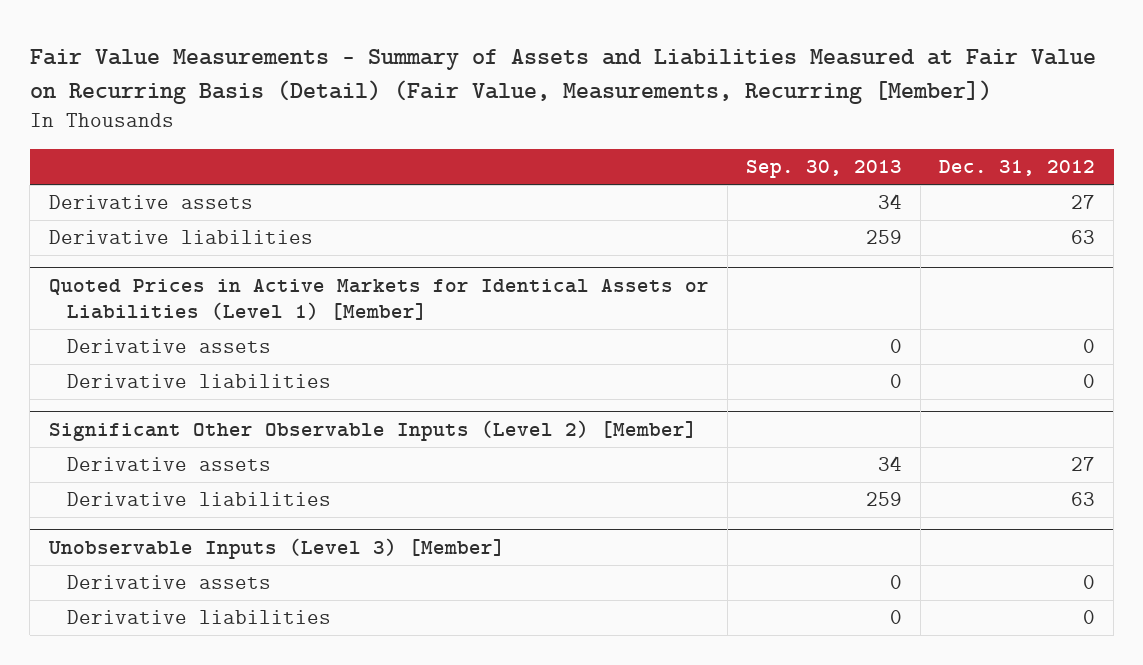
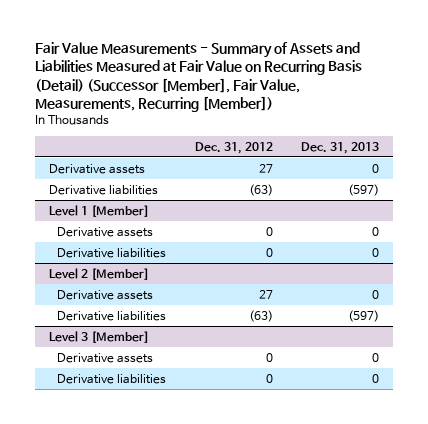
- Fair Value Measurements - Summary of Assets and Liabilities Measured at Fair Value on Recurring Basis (Detail) (Fair Value, Measurements, Recurring [Member])
+ Fair Value Measurements - Summary of Assets and Liabilities Measured at Fair Value on Recurring Basis (Detail) (Successor [Member], Fair Value, Measurements, Recurring [Member])
- | Sep. 30, 2013 | Dec. 31, 2012
+ | Dec. 31, 2012 | Dec. 31, 2013
- Derivative liabilities | 259 | 63
- Quoted Prices in Active Markets for Identical Assets or Liabilities (Level 1) [Member]
+ Derivative liabilities | (63) | (597)
+ Level 1 [Member]
- Significant Other Observable Inputs (Level 2) [Member]
+ Level 2 [Member]
- Derivative liabilities | 259 | 63
- Unobservable Inputs (Level 3) [Member]
+ Derivative liabilities | (63) | (597)
+ Level 3 [Member]

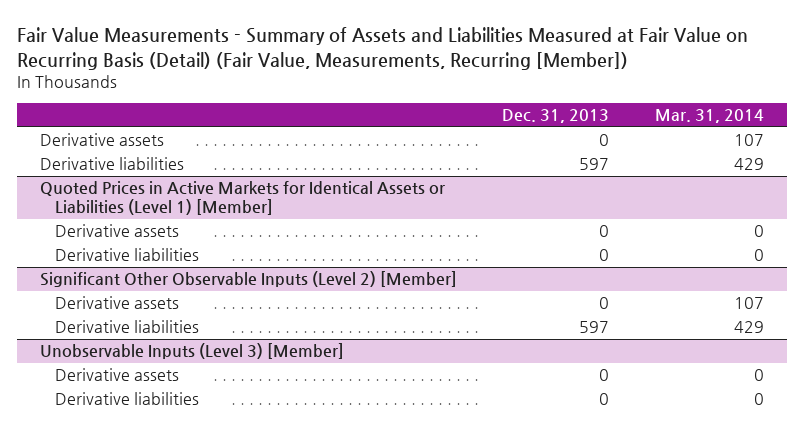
- Fair Value Measurements - Summary of Assets and Liabilities Measured at Fair Value on Recurring Basis (Detail) (Successor [Member], Fair Value, Measurements, Recurring [Member])
+ Fair Value Measurements - Summary of Assets and Liabilities Measured at Fair Value on Recurring Basis (Detail) (Fair Value, Measurements, Recurring [Member])
- | Dec. 31, 2012 | Dec. 31, 2013
+ | Dec. 31, 2013 | Mar. 31, 2014
- Derivative liabilities | (63) | (597)
- Level 1 [Member]
+ Derivative liabilities | 597 | 429
+ Quoted Prices in Active Markets for Identical Assets or Liabilities (Level 1) [Member]
- Level 2 [Member]
+ Significant Other Observable Inputs (Level 2) [Member]
- Derivative liabilities | (63) | (597)
- Level 3 [Member]
+ Derivative liabilities | 597 | 429
+ Unobservable Inputs (Level 3) [Member]

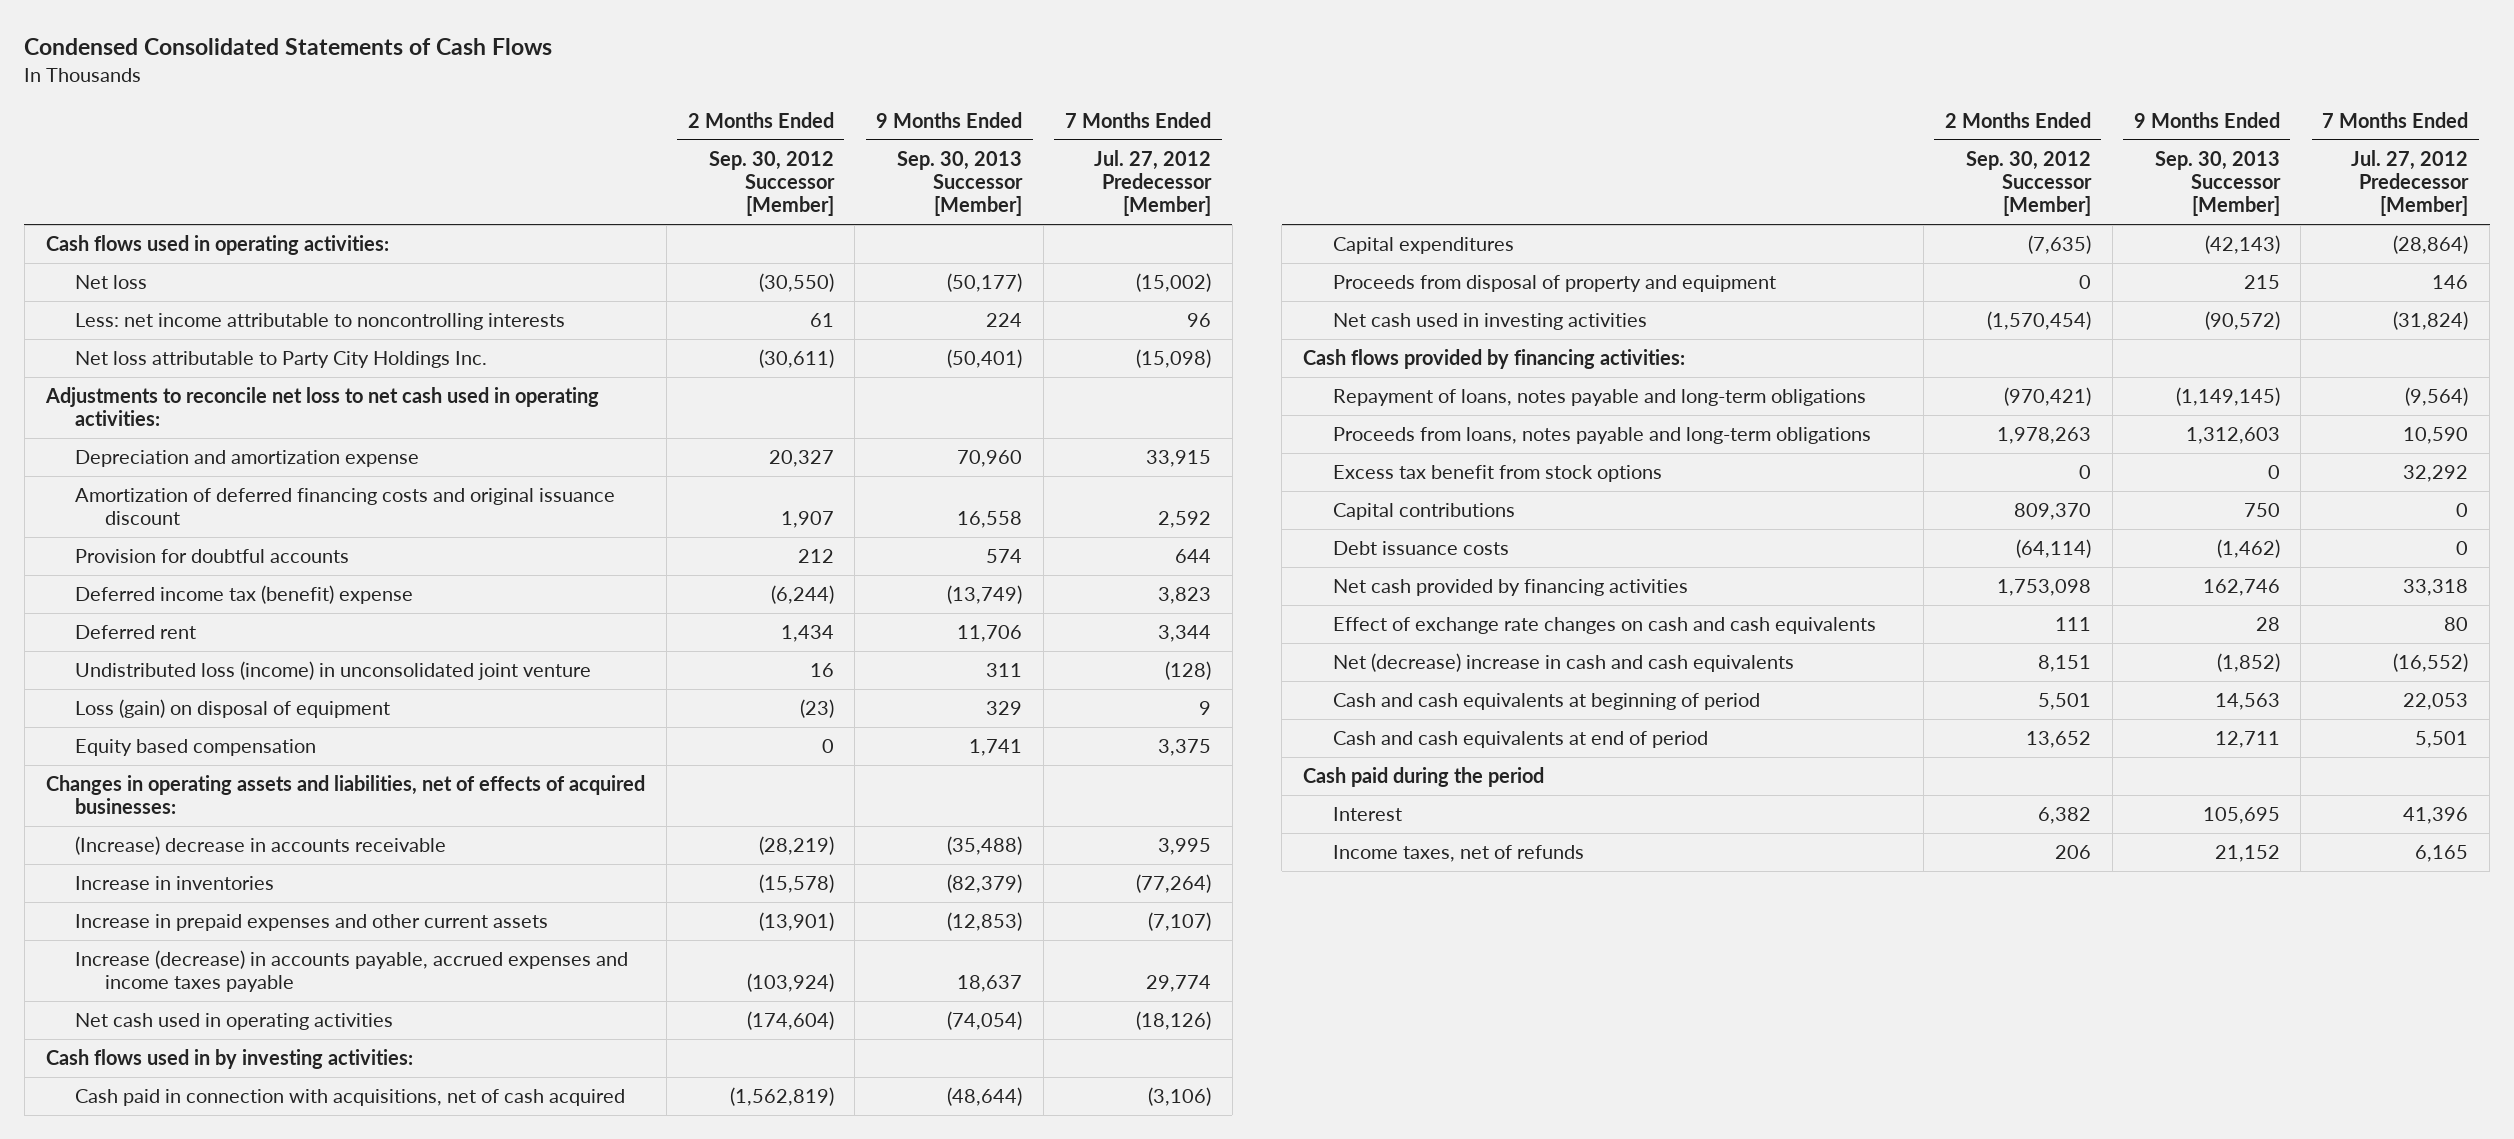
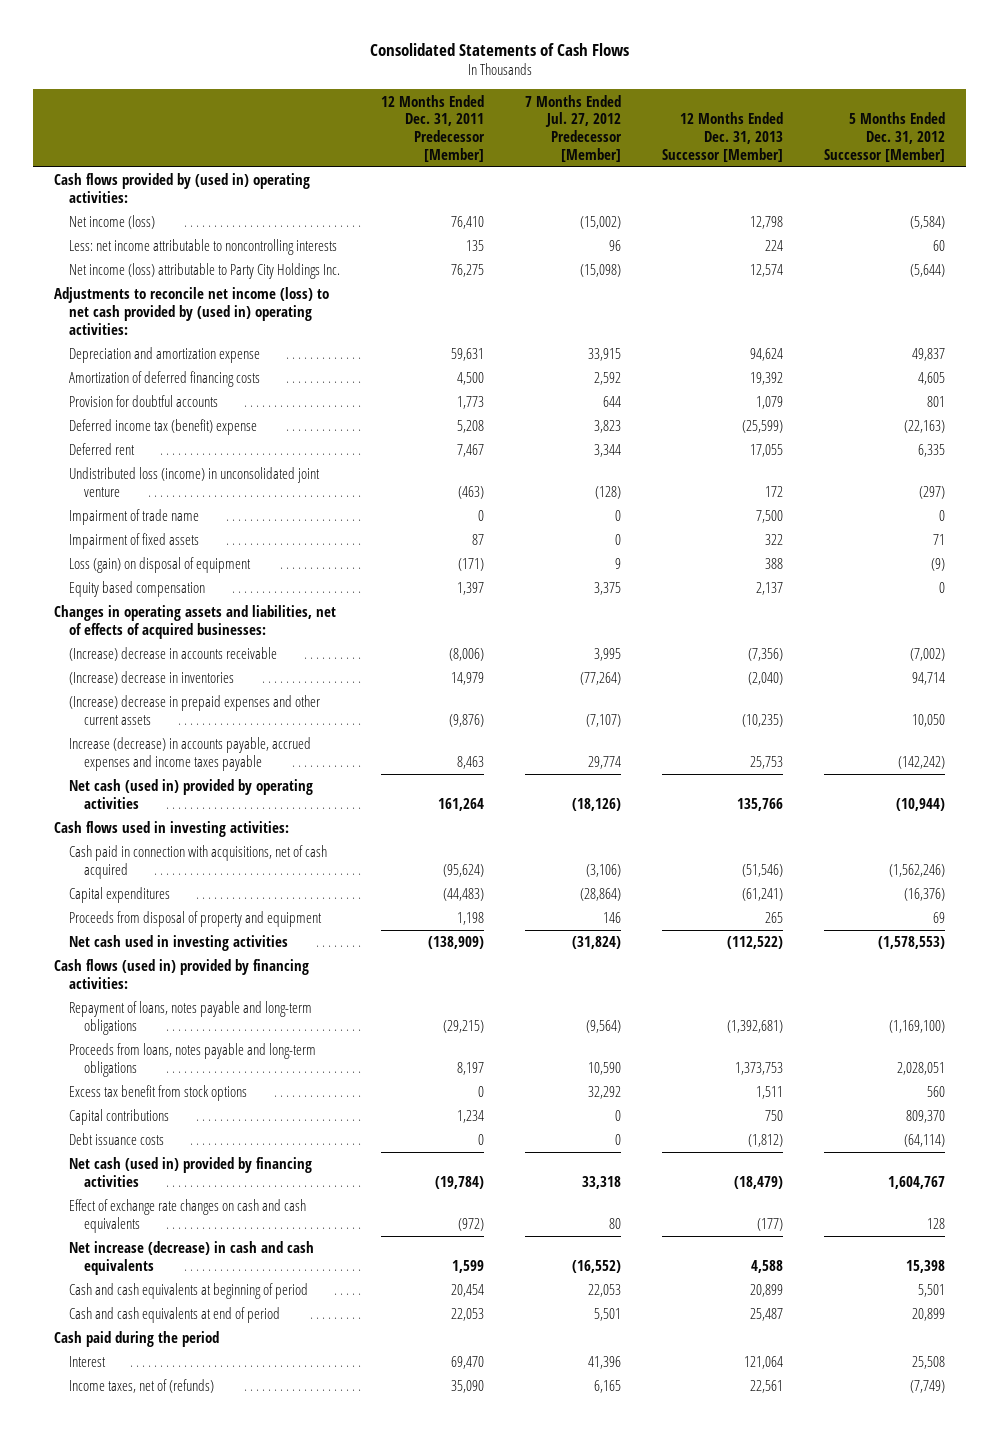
- Condensed Consolidated Statements of Cash Flows
+ Consolidated Statements of Cash Flows
- | 2 Months Ended Sep. 30, 2012 Successor [Member] | 9 Months Ended Sep. 30, 2013 Successor [Member] | 7 Months Ended Jul. 27, 2012 Predecessor [Member]
+ | 12 Months Ended Dec. 31, 2011 Predecessor [Member] | 7 Months Ended Jul. 27, 2012 Predecessor [Member] | 12 Months Ended Dec. 31, 2013 Successor [Member] | 5 Months Ended Dec. 31, 2012 Successor [Member]
- Cash flows used in operating activities:
- Net loss | (30,550) | (50,177) | (15,002)
+ Cash flows provided by (used in) operating activities:
+ Net income (loss) | 76,410 | (15,002) | 12,798 | (5,584)
- Net loss attributable to Party City Holdings Inc. | (30,611) | (50,401) | (15,098)
- Adjustments to reconcile net loss to net cash used in operating activities:
+ Net income (loss) attributable to Party City Holdings Inc. | 76,275 | (15,098) | 12,574 | (5,644)
+ Adjustments to reconcile net income (loss) to net cash provided by (used in) operating activities:
- Amortization of deferred financing costs and original issuance discount | 1,907 | 16,558 | 2,592
+ Amortization of deferred financing costs | 4,500 | 2,592 | 19,392 | 4,605
+ Impairment of trade name | 0 | 0 | 7,500 | 0
+ Impairment of fixed assets | 87 | 0 | 322 | 71
- Increase in inventories | (15,578) | (82,379) | (77,264)
- Increase in prepaid expenses and other current assets | (13,901) | (12,853) | (7,107)
+ (Increase) decrease in inventories | 14,979 | (77,264) | (2,040) | 94,714
+ (Increase) decrease in prepaid expenses and other current assets | (9,876) | (7,107) | (10,235) | 10,050
- Net cash used in operating activities | (174,604) | (74,054) | (18,126)
- Cash flows used in by investing activities:
+ Net cash (used in) provided by operating activities | 161,264 | (18,126) | 135,766 | (10,944)
+ Cash flows used in investing activities:
- Cash flows provided by financing activities:
+ Cash flows (used in) provided by financing activities:
- Net cash provided by financing activities | 1,753,098 | 162,746 | 33,318
+ Net cash (used in) provided by financing activities | (19,784) | 33,318 | (18,479) | 1,604,767
- Net (decrease) increase in cash and cash equivalents | 8,151 | (1,852) | (16,552)
+ Net increase (decrease) in cash and cash equivalents | 1,599 | (16,552) | 4,588 | 15,398
- Income taxes, net of refunds | 206 | 21,152 | 6,165
+ Income taxes, net of (refunds) | 35,090 | 6,165 | 22,561 | (7,749)

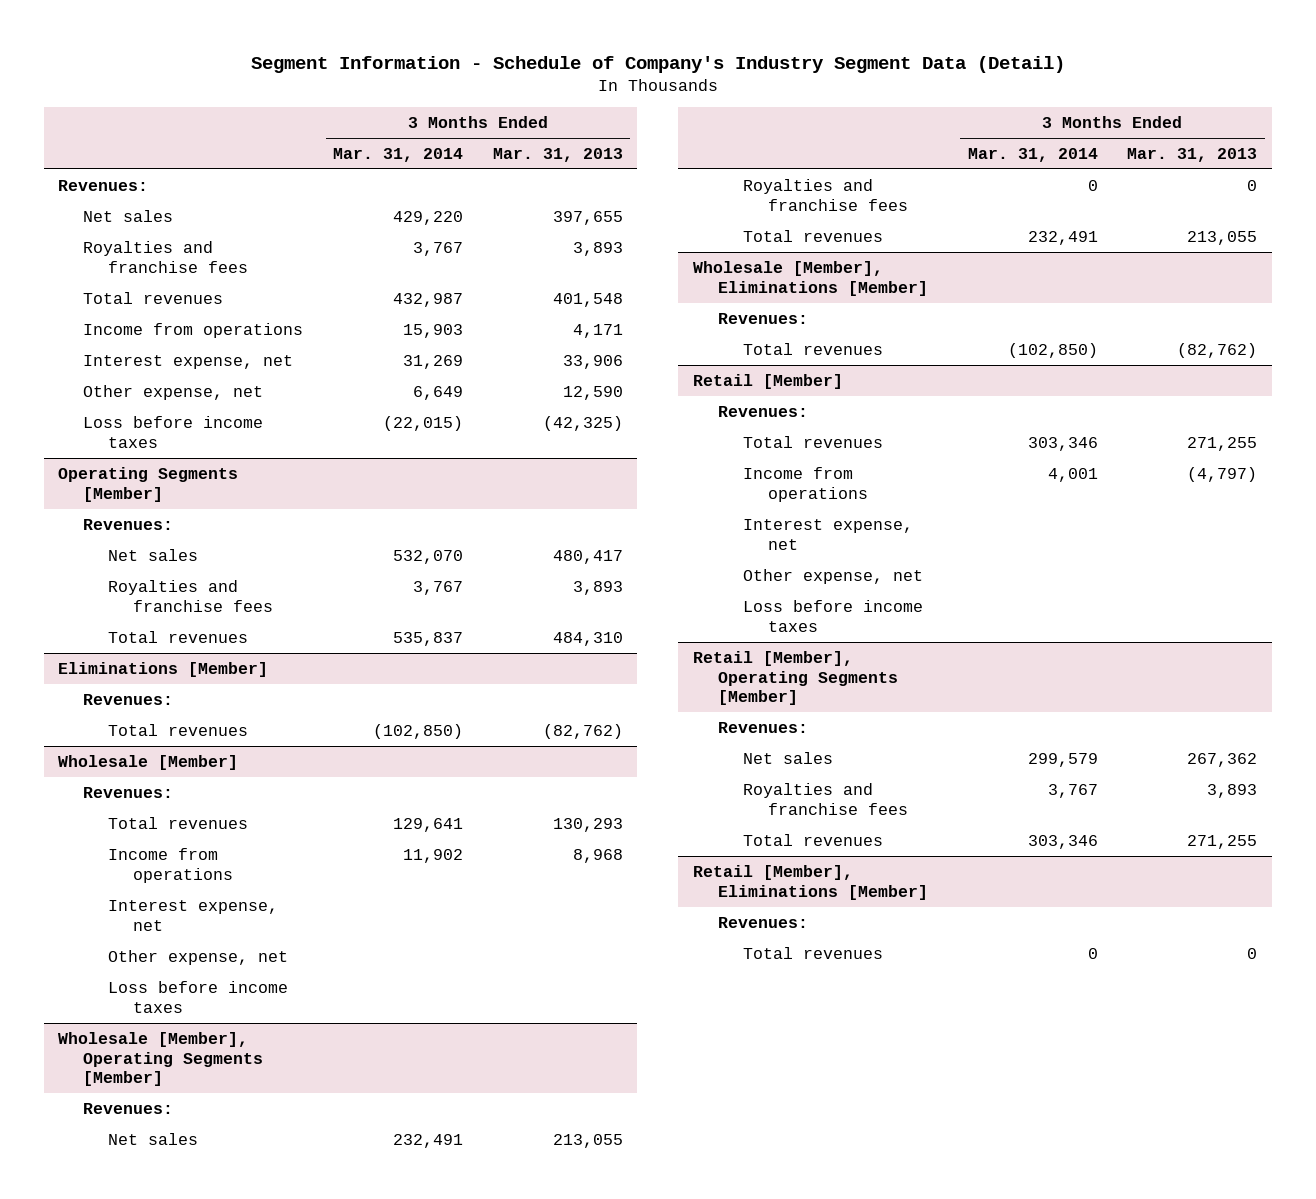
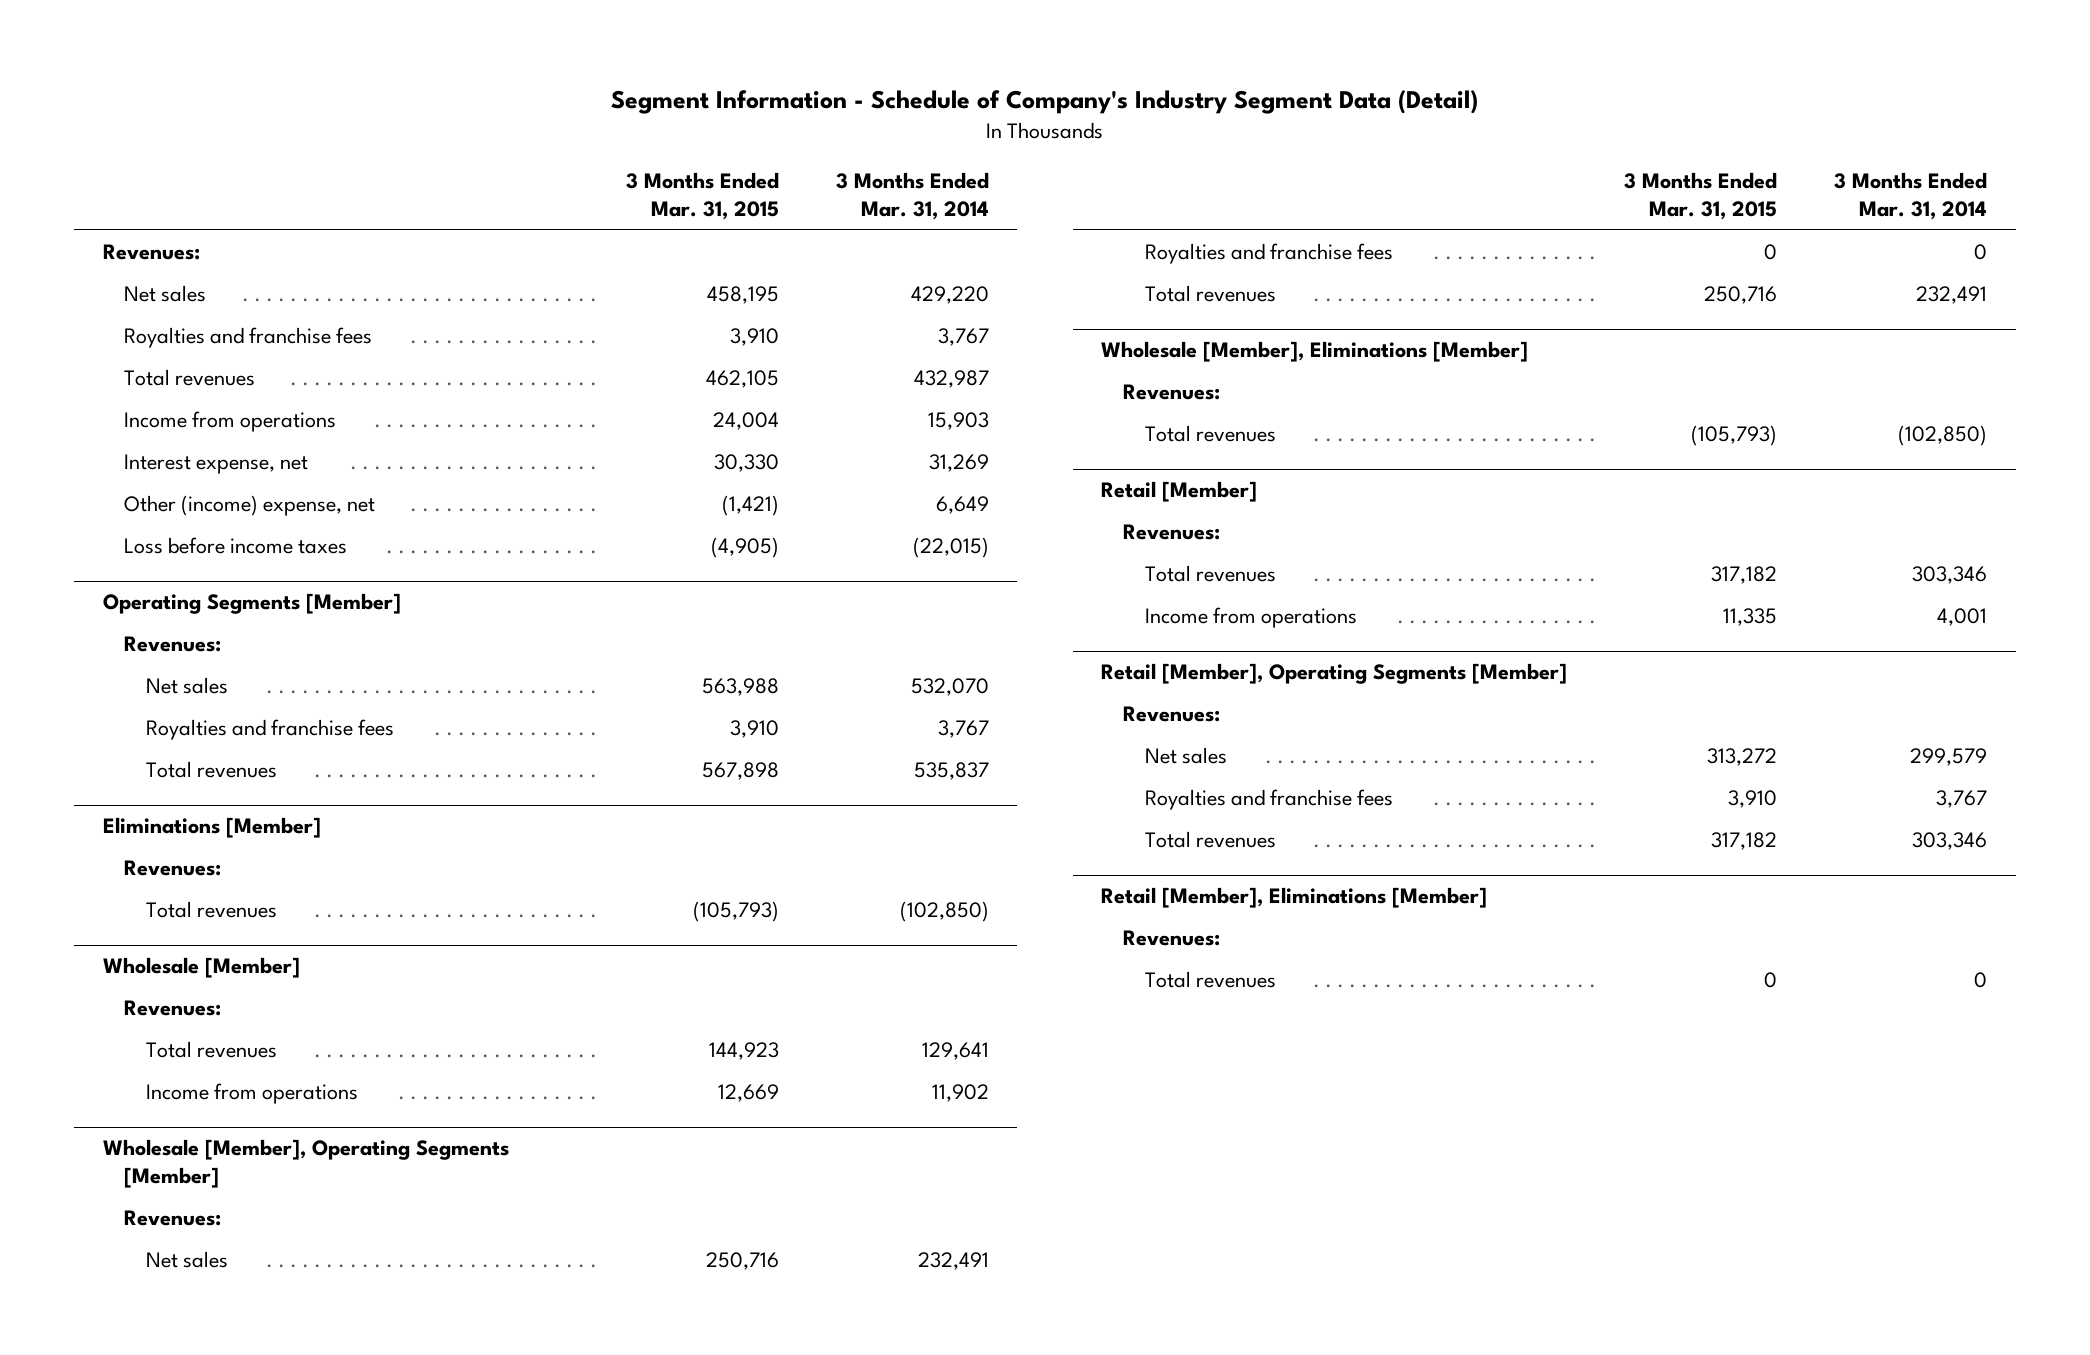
- | 3 Months Ended Mar. 31, 2014 | 3 Months Ended Mar. 31, 2013
+ | 3 Months Ended Mar. 31, 2015 | 3 Months Ended Mar. 31, 2014
- Other expense, net | 6,649 | 12,590
+ Other (income) expense, net | (1,421) | 6,649
@ Wholesale [Member]
- Interest expense, net
- Other expense, net
- Loss before income taxes
@ Retail [Member]
- Interest expense, net
- Other expense, net
- Loss before income taxes

